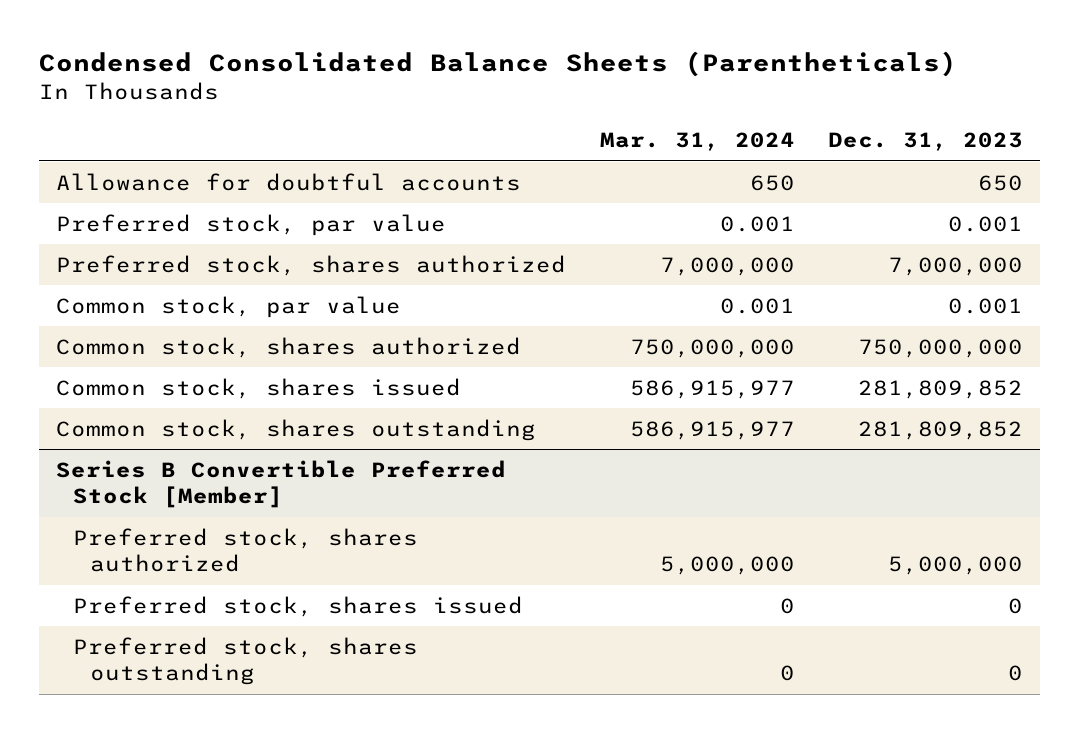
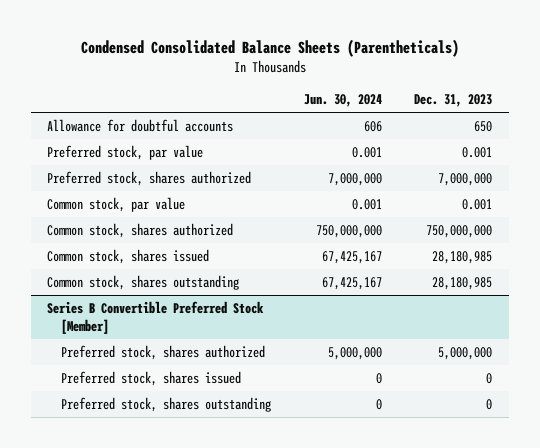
- | Mar. 31, 2024 | Dec. 31, 2023
+ | Jun. 30, 2024 | Dec. 31, 2023
- Common stock, shares issued | 586,915,977 | 281,809,852
- Common stock, shares outstanding | 586,915,977 | 281,809,852
+ Common stock, shares issued | 67,425,167 | 28,180,985
+ Common stock, shares outstanding | 67,425,167 | 28,180,985

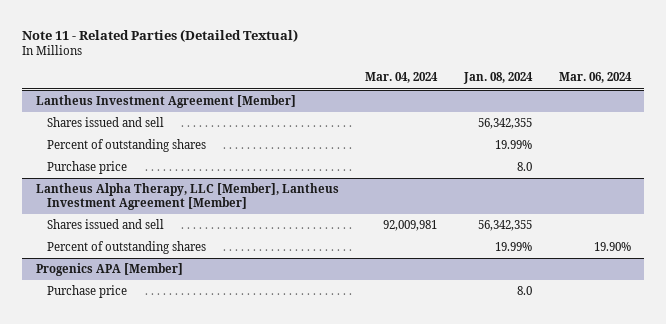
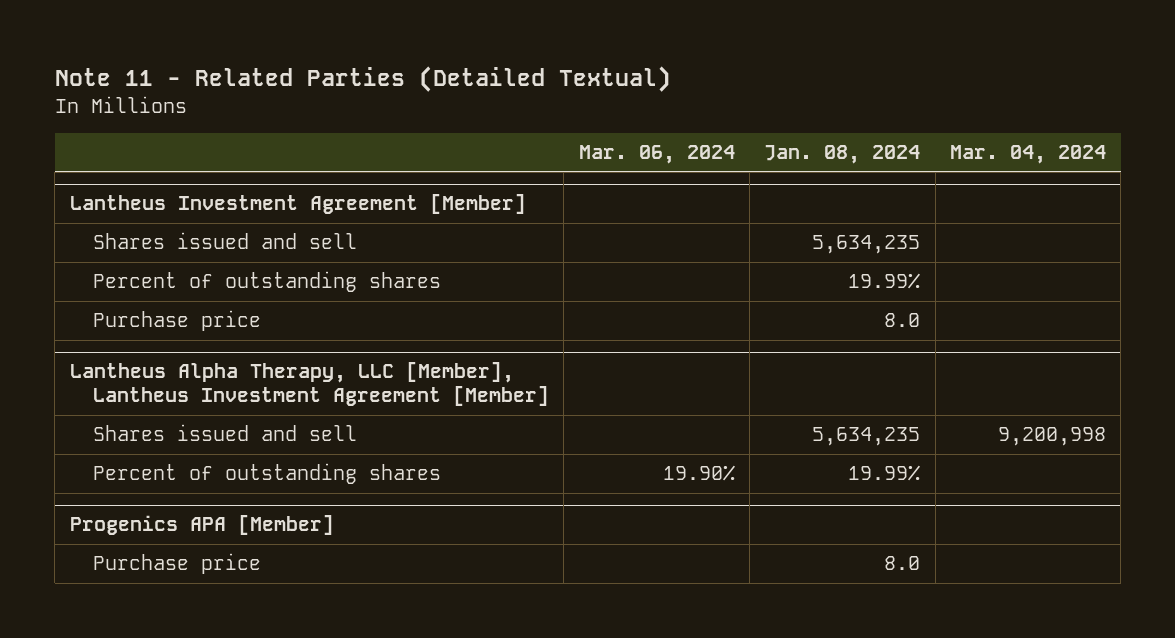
- | Mar. 04, 2024 | Jan. 08, 2024 | Mar. 06, 2024
+ | Mar. 06, 2024 | Jan. 08, 2024 | Mar. 04, 2024
@ Lantheus Investment Agreement [Member]
- Shares issued and sell | | 56,342,355 |
+ Shares issued and sell | | 5,634,235 |
@ Lantheus Alpha Therapy, LLC [Member], Lantheus Investment Agreement [Member]
- Shares issued and sell | 92,009,981 | 56,342,355 |
+ Shares issued and sell | | 5,634,235 | 9,200,998

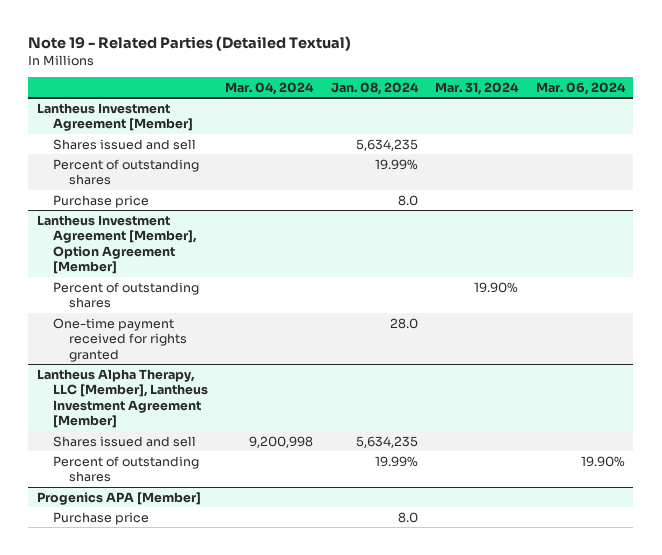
- Note 11 - Related Parties (Detailed Textual)
+ Note 19 - Related Parties (Detailed Textual)
- | Mar. 06, 2024 | Jan. 08, 2024 | Mar. 04, 2024
+ | Mar. 04, 2024 | Jan. 08, 2024 | Mar. 31, 2024 | Mar. 06, 2024
+ Lantheus Investment Agreement [Member], Option Agreement [Member]
+ Percent of outstanding shares | | | 19.90% |
+ One-time payment received for rights granted | | 28.0 | |

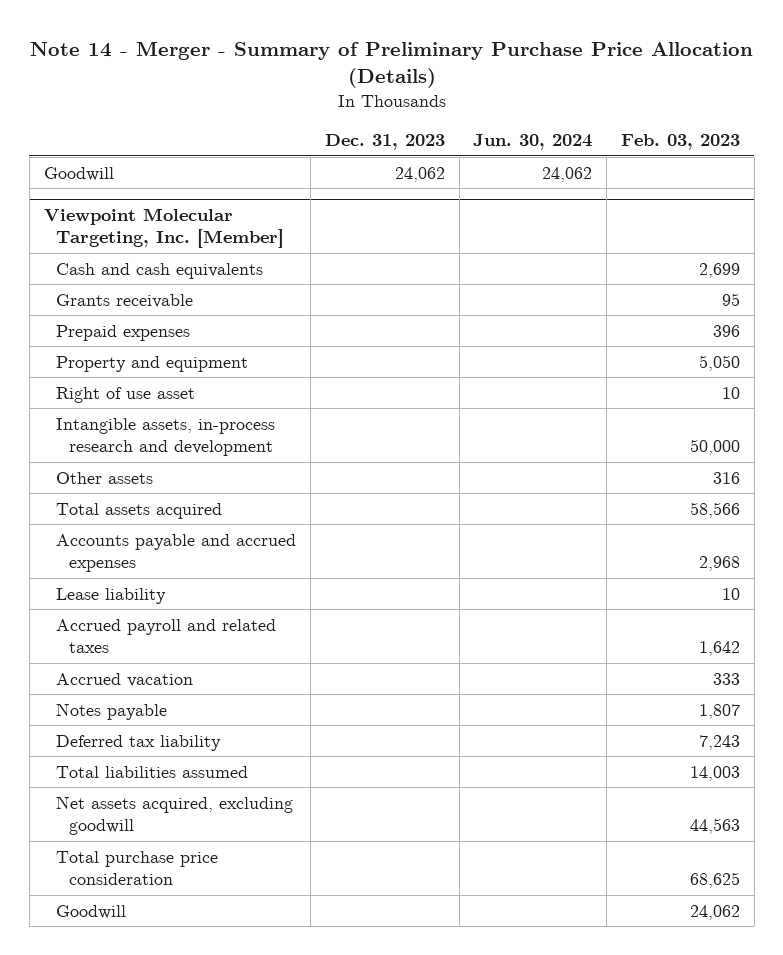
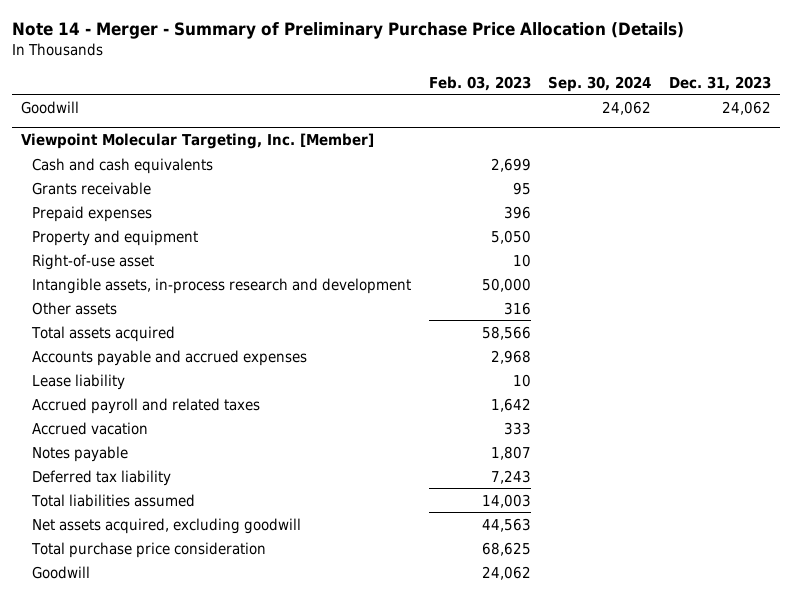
- | Dec. 31, 2023 | Jun. 30, 2024 | Feb. 03, 2023
+ | Feb. 03, 2023 | Sep. 30, 2024 | Dec. 31, 2023
@ Viewpoint Molecular Targeting, Inc. [Member]
- Right of use asset | | | 10
+ Right-of-use asset | 10 | |

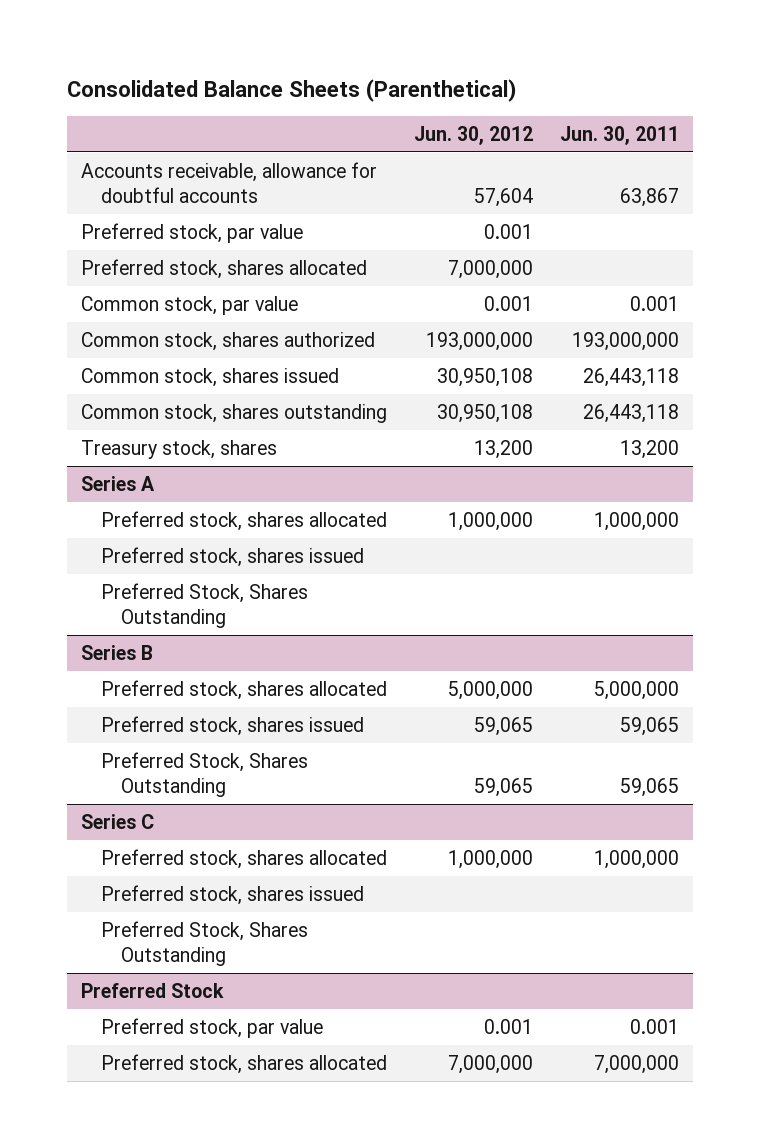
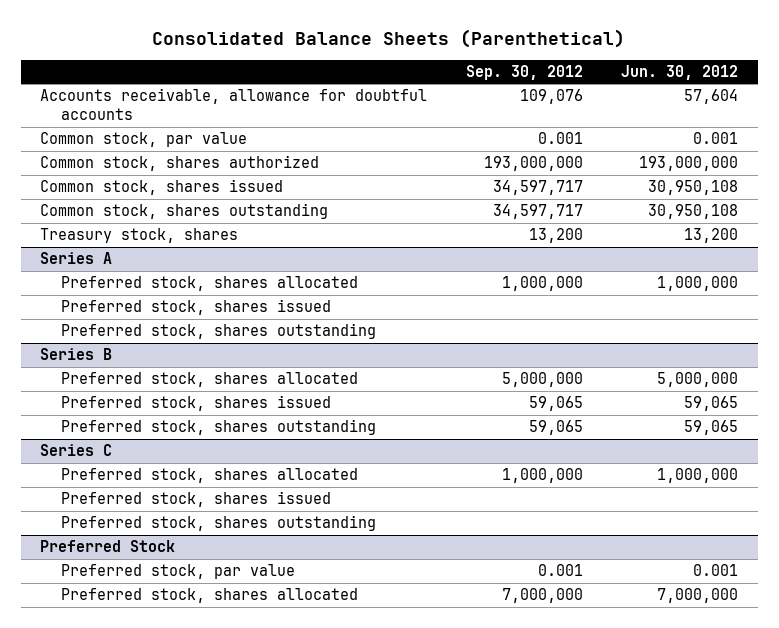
- | Jun. 30, 2012 | Jun. 30, 2011
+ | Sep. 30, 2012 | Jun. 30, 2012
- Preferred stock, par value | 0.001 |
- Preferred stock, shares allocated | 7,000,000 |
@ Series A
- Preferred Stock, Shares Outstanding
+ Preferred stock, shares outstanding
@ Series B
- Preferred Stock, Shares Outstanding | 59,065 | 59,065
+ Preferred stock, shares outstanding | 59,065 | 59,065
@ Series C
- Preferred Stock, Shares Outstanding
+ Preferred stock, shares outstanding

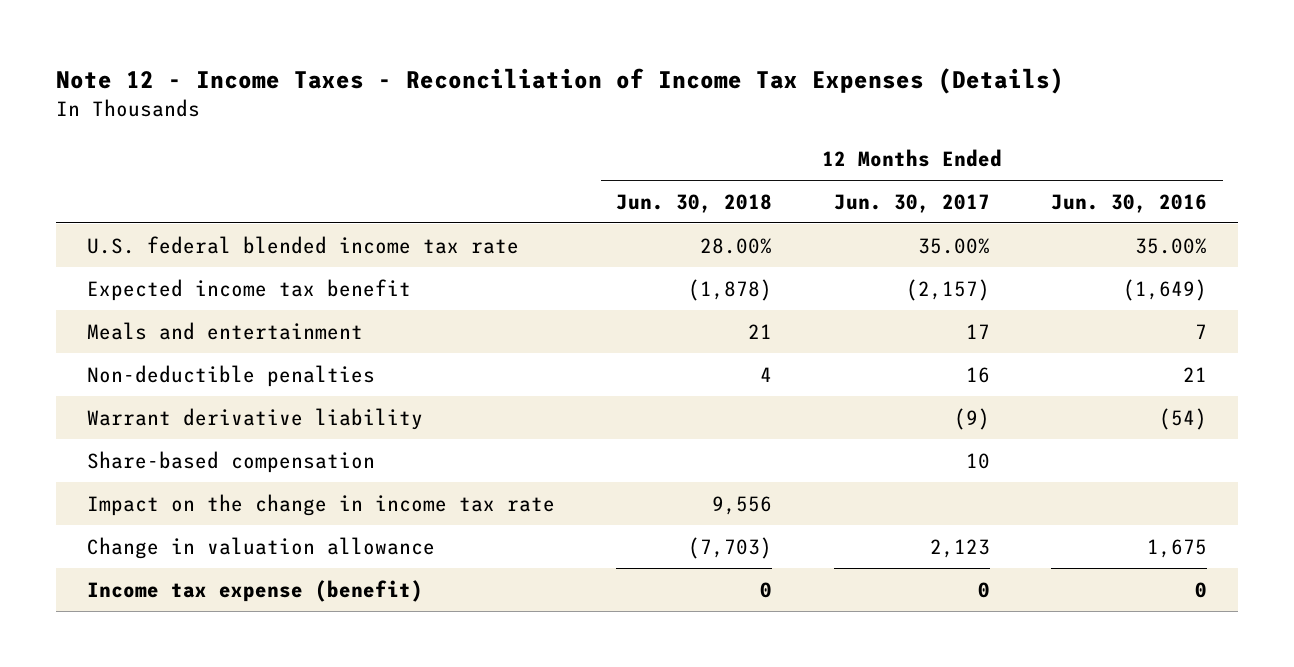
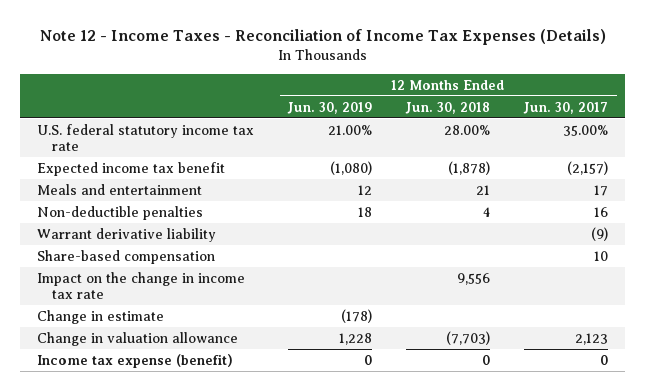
- | 12 Months Ended Jun. 30, 2018 | 12 Months Ended Jun. 30, 2017 | 12 Months Ended Jun. 30, 2016
+ | 12 Months Ended Jun. 30, 2019 | 12 Months Ended Jun. 30, 2018 | 12 Months Ended Jun. 30, 2017
- U.S. federal blended income tax rate | 28.00% | 35.00% | 35.00%
+ U.S. federal statutory income tax rate | 21.00% | 28.00% | 35.00%
+ Change in estimate | (178) | |

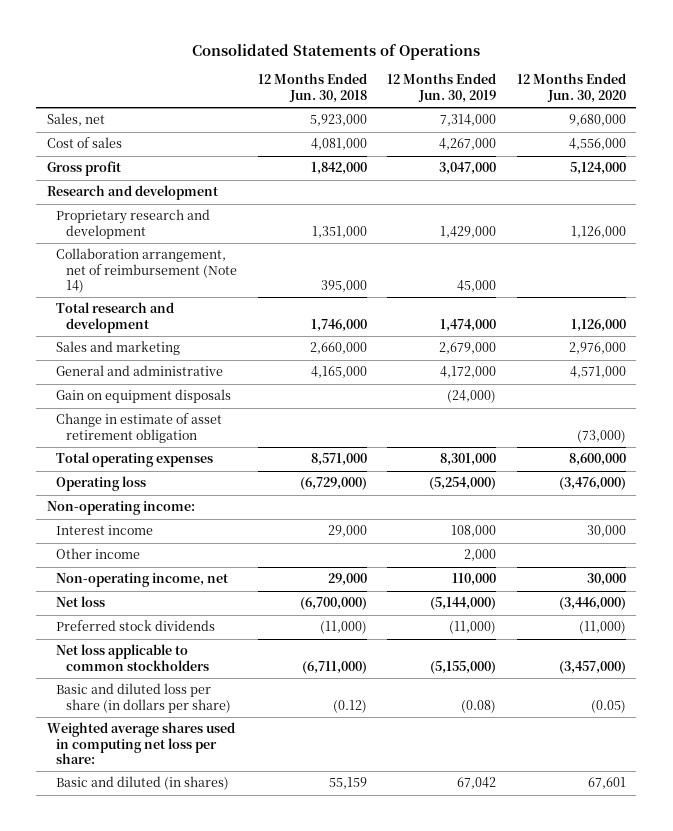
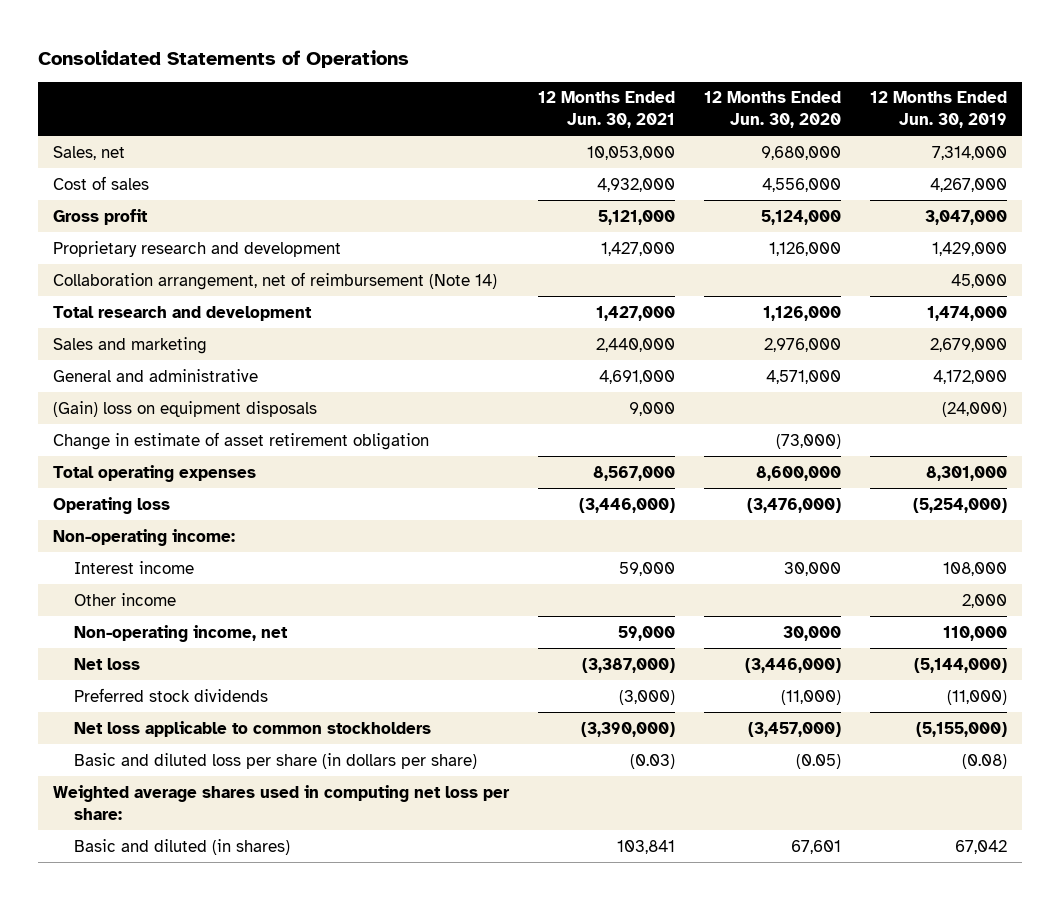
- | 12 Months Ended Jun. 30, 2018 | 12 Months Ended Jun. 30, 2019 | 12 Months Ended Jun. 30, 2020
+ | 12 Months Ended Jun. 30, 2021 | 12 Months Ended Jun. 30, 2020 | 12 Months Ended Jun. 30, 2019
- Research and development
- Gain on equipment disposals | | (24,000) |
+ (Gain) loss on equipment disposals | 9,000 | | (24,000)

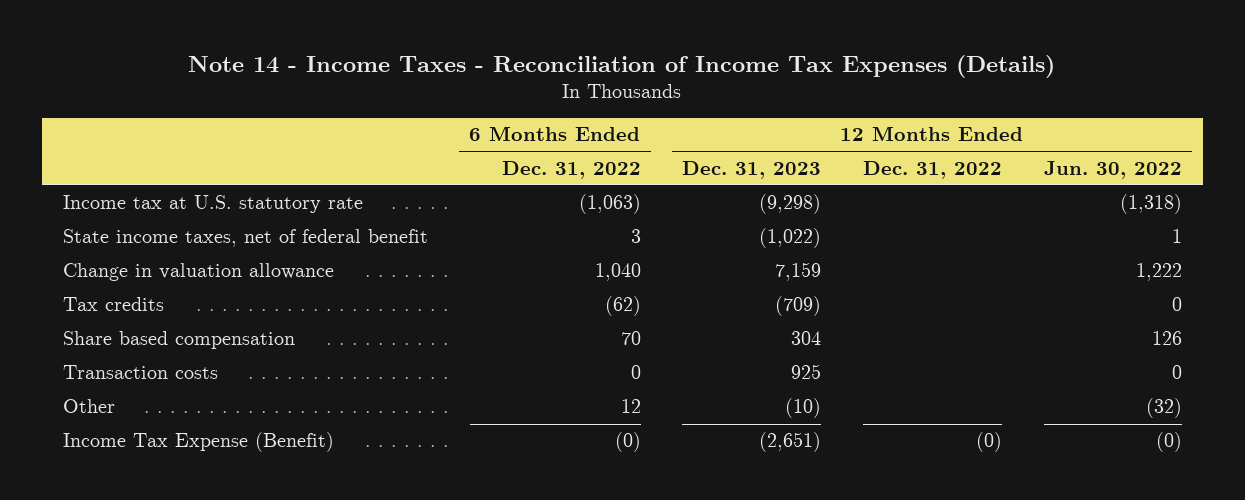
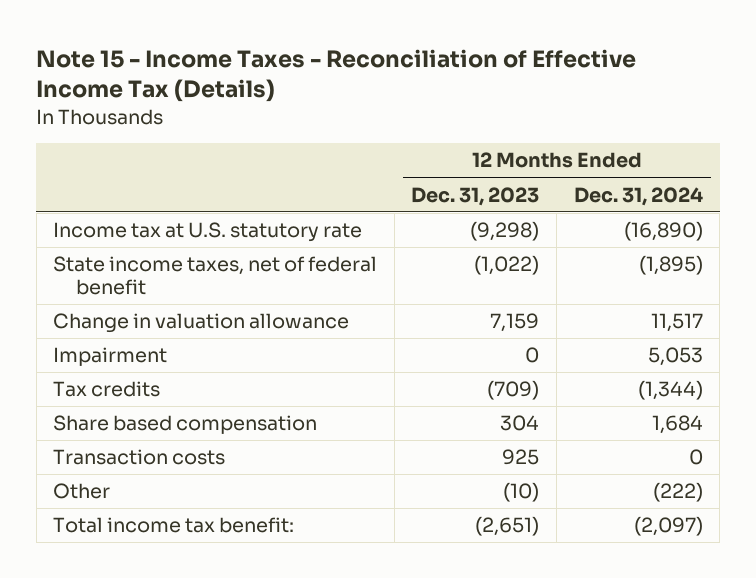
- Note 14 - Income Taxes - Reconciliation of Income Tax Expenses (Details)
+ Note 15 - Income Taxes - Reconciliation of Effective Income Tax (Details)
- | 6 Months Ended Dec. 31, 2022 | 12 Months Ended Dec. 31, 2023 | 12 Months Ended Dec. 31, 2022 | 12 Months Ended Jun. 30, 2022
+ | 12 Months Ended Dec. 31, 2023 | 12 Months Ended Dec. 31, 2024
+ Impairment | 0 | 5,053
- Income Tax Expense (Benefit) | (0) | (2,651) | (0) | (0)
+ Total income tax benefit: | (2,651) | (2,097)

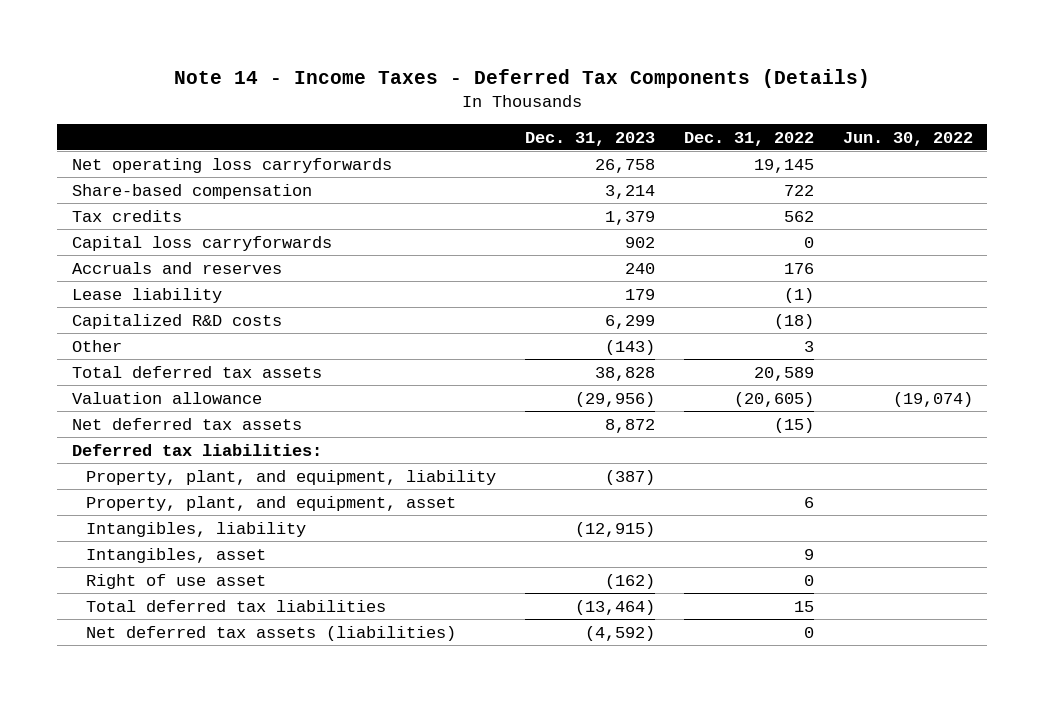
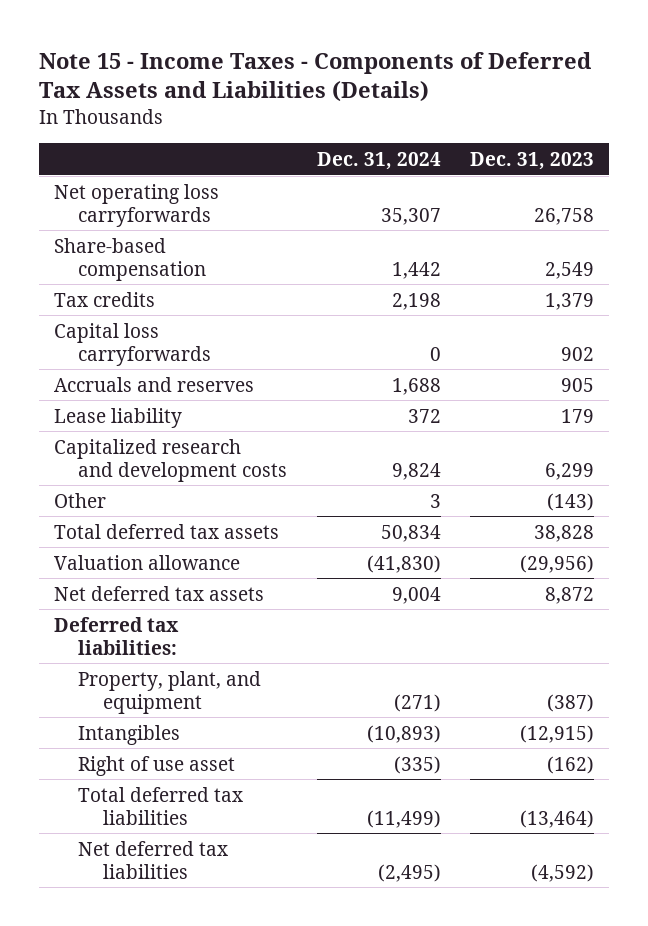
- Note 14 - Income Taxes - Deferred Tax Components (Details)
+ Note 15 - Income Taxes - Components of Deferred Tax Assets and Liabilities (Details)
- | Dec. 31, 2023 | Dec. 31, 2022 | Jun. 30, 2022
+ | Dec. 31, 2024 | Dec. 31, 2023
- Share-based compensation | 3,214 | 722 |
+ Share-based compensation | 1,442 | 2,549
- Accruals and reserves | 240 | 176 |
+ Accruals and reserves | 1,688 | 905
- Capitalized R&D costs | 6,299 | (18) |
+ Capitalized research and development costs | 9,824 | 6,299
- Property, plant, and equipment, liability | (387) | |
- Property, plant, and equipment, asset | | 6 |
- Intangibles, liability | (12,915) | |
- Intangibles, asset | | 9 |
+ Property, plant, and equipment | (271) | (387)
+ Intangibles | (10,893) | (12,915)
- Net deferred tax assets (liabilities) | (4,592) | 0 |
+ Net deferred tax liabilities | (2,495) | (4,592)

